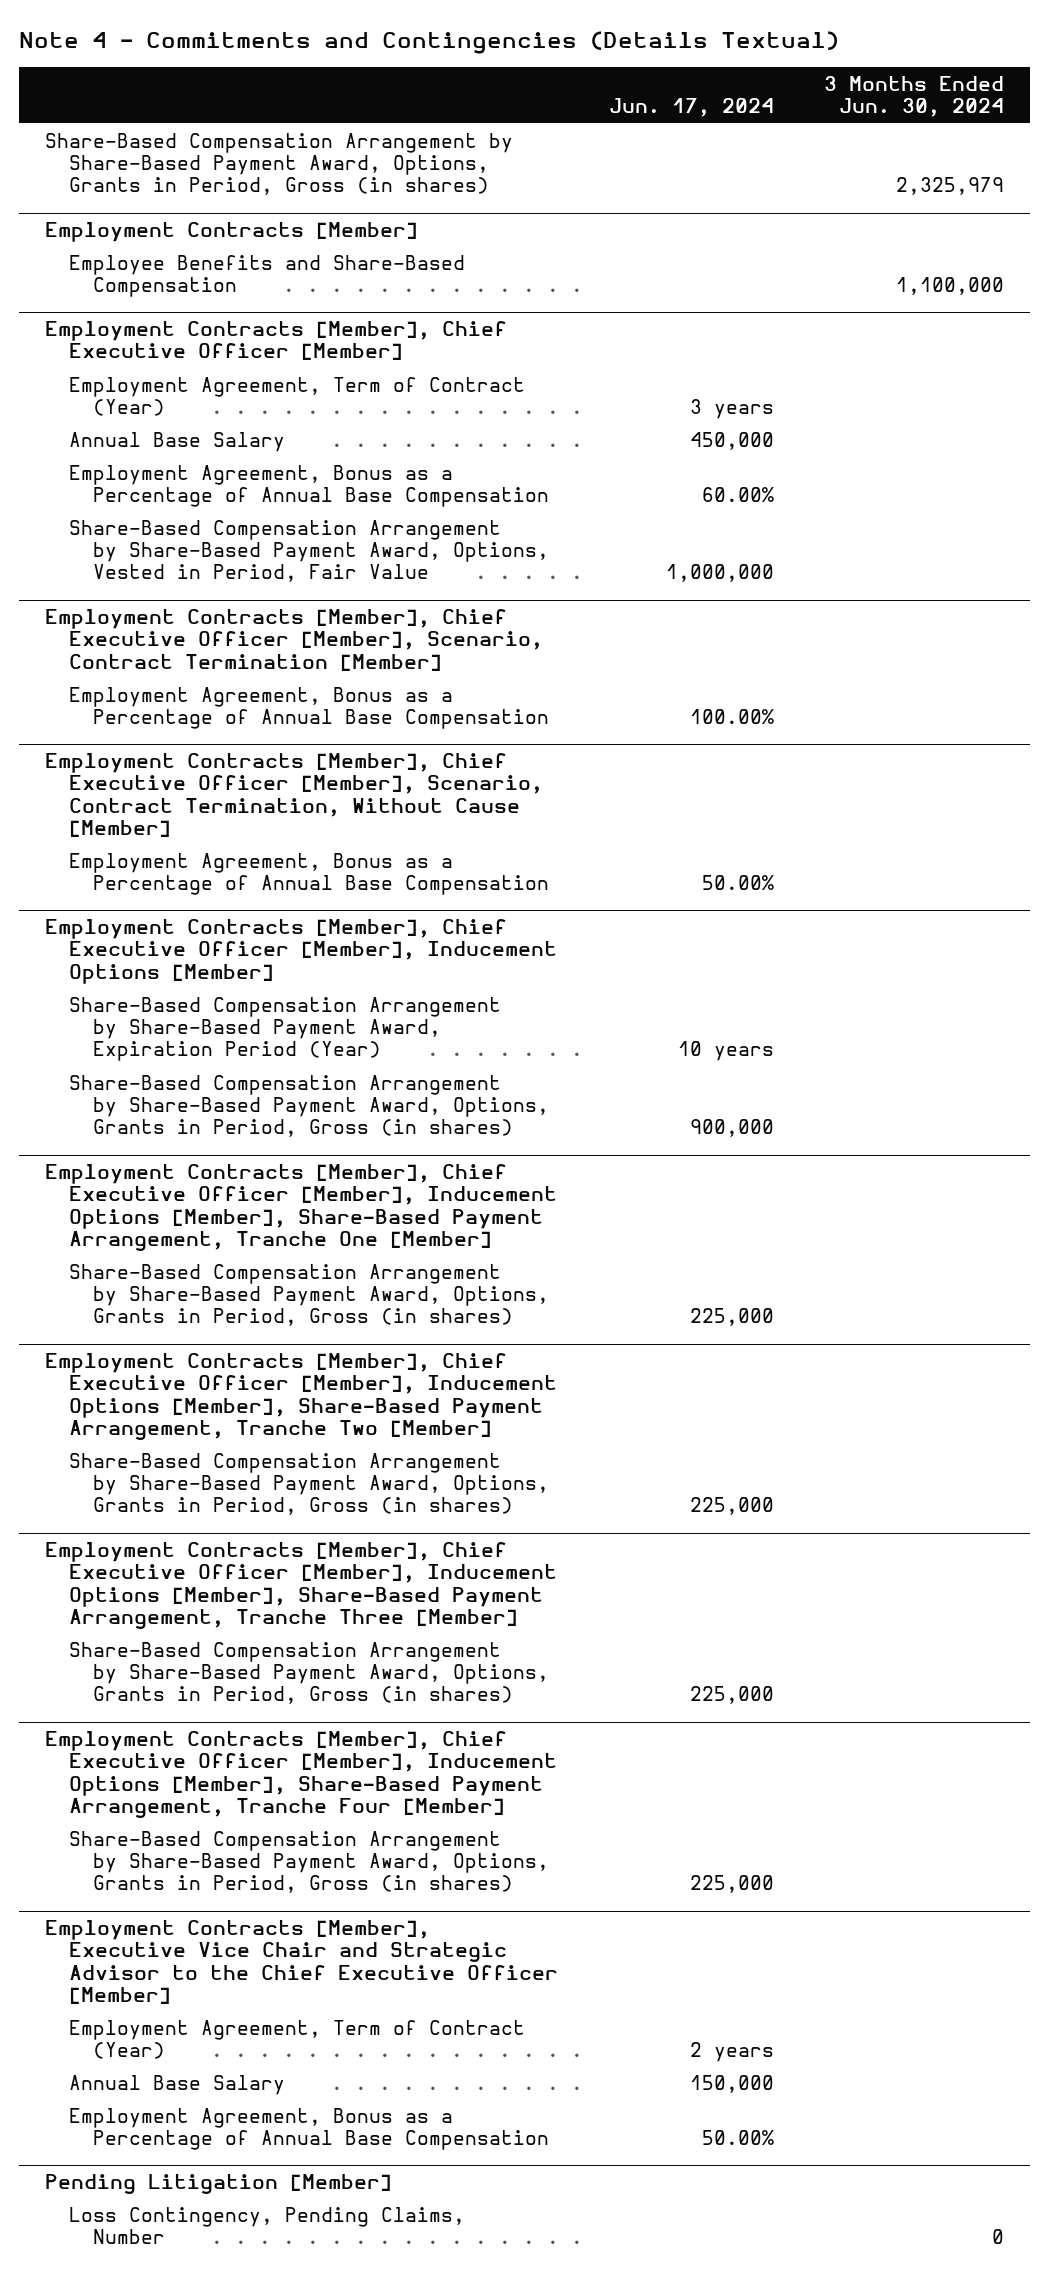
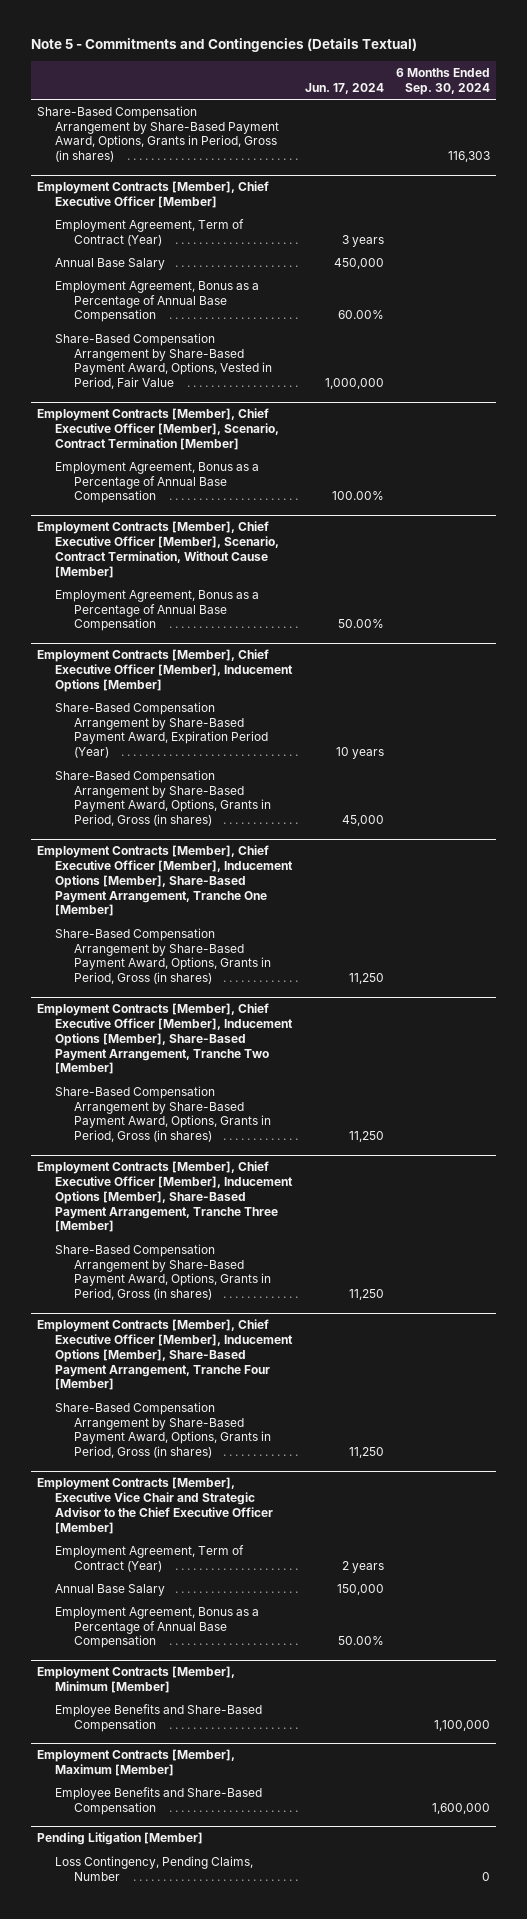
- Note 4 - Commitments and Contingencies (Details Textual)
+ Note 5 - Commitments and Contingencies (Details Textual)
- | Jun. 17, 2024 | 3 Months Ended Jun. 30, 2024
+ | Jun. 17, 2024 | 6 Months Ended Sep. 30, 2024
- Employment Contracts [Member]
- Employee Benefits and Share-Based Compensation | | 1,100,000
@ Employment Contracts [Member], Chief Executive Officer [Member], Inducement Options [Member]
- Share-Based Compensation Arrangement by Share-Based Payment Award, Options, Grants in Period, Gross (in shares) | 900,000 |
+ Share-Based Compensation Arrangement by Share-Based Payment Award, Options, Grants in Period, Gross (in shares) | 45,000 |
@ Employment Contracts [Member], Chief Executive Officer [Member], Inducement Options [Member], Share-Based Payment Arrangement, Tranche One [Member]
- Share-Based Compensation Arrangement by Share-Based Payment Award, Options, Grants in Period, Gross (in shares) | 225,000 |
+ Share-Based Compensation Arrangement by Share-Based Payment Award, Options, Grants in Period, Gross (in shares) | 11,250 |
@ Employment Contracts [Member], Chief Executive Officer [Member], Inducement Options [Member], Share-Based Payment Arrangement, Tranche Two [Member]
- Share-Based Compensation Arrangement by Share-Based Payment Award, Options, Grants in Period, Gross (in shares) | 225,000 |
+ Share-Based Compensation Arrangement by Share-Based Payment Award, Options, Grants in Period, Gross (in shares) | 11,250 |
@ Employment Contracts [Member], Chief Executive Officer [Member], Inducement Options [Member], Share-Based Payment Arrangement, Tranche Three [Member]
- Share-Based Compensation Arrangement by Share-Based Payment Award, Options, Grants in Period, Gross (in shares) | 225,000 |
+ Share-Based Compensation Arrangement by Share-Based Payment Award, Options, Grants in Period, Gross (in shares) | 11,250 |
@ Employment Contracts [Member], Chief Executive Officer [Member], Inducement Options [Member], Share-Based Payment Arrangement, Tranche Four [Member]
- Share-Based Compensation Arrangement by Share-Based Payment Award, Options, Grants in Period, Gross (in shares) | 225,000 |
+ Share-Based Compensation Arrangement by Share-Based Payment Award, Options, Grants in Period, Gross (in shares) | 11,250 |
+ Employment Contracts [Member], Minimum [Member]
+ Employee Benefits and Share-Based Compensation | | 1,100,000
+ Employment Contracts [Member], Maximum [Member]
+ Employee Benefits and Share-Based Compensation | | 1,600,000

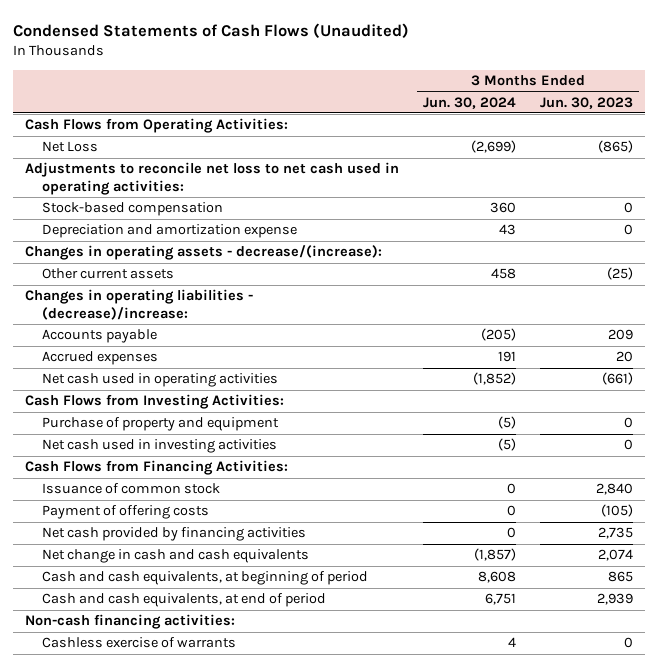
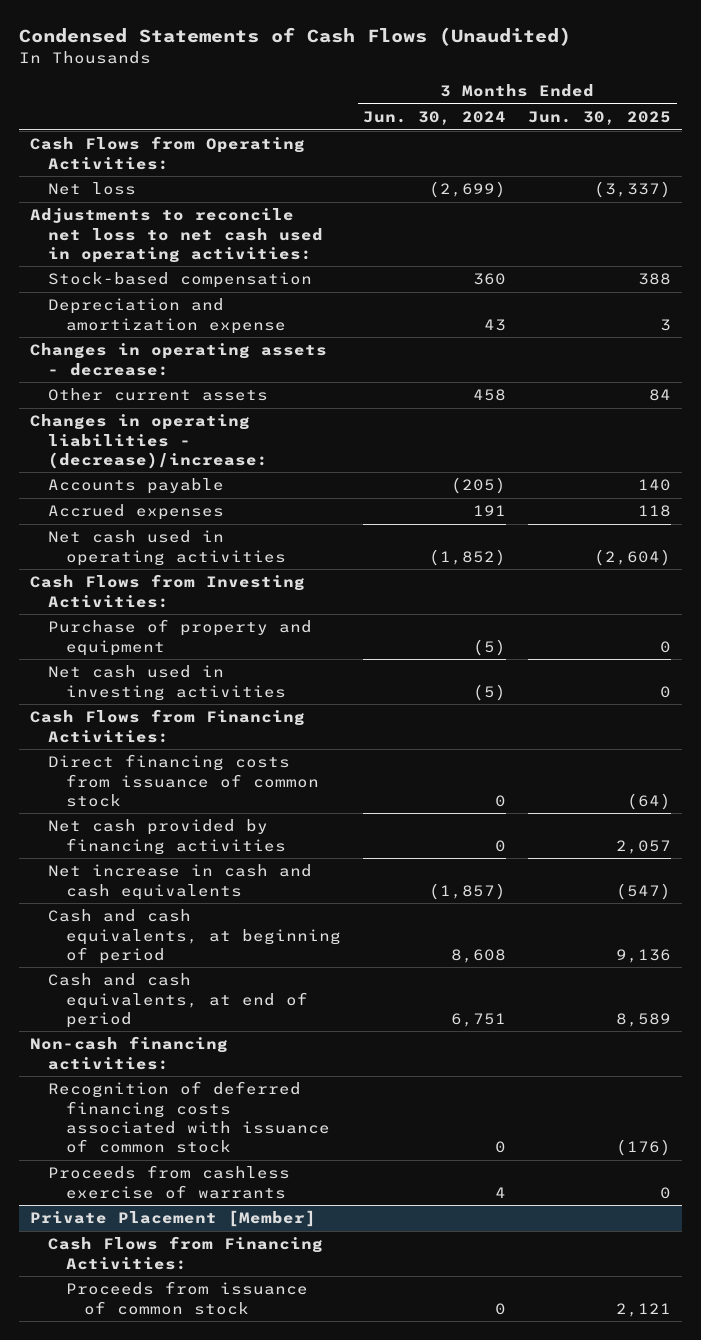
- | 3 Months Ended Jun. 30, 2024 | 3 Months Ended Jun. 30, 2023
+ | 3 Months Ended Jun. 30, 2024 | 3 Months Ended Jun. 30, 2025
- Net Loss | (2,699) | (865)
+ Net loss | (2,699) | (3,337)
- Changes in operating assets - decrease/(increase):
+ Changes in operating assets - decrease:
- Issuance of common stock | 0 | 2,840
- Payment of offering costs | 0 | (105)
+ Direct financing costs from issuance of common stock | 0 | (64)
- Net change in cash and cash equivalents | (1,857) | 2,074
+ Net increase in cash and cash equivalents | (1,857) | (547)
- Cashless exercise of warrants | 4 | 0
+ Recognition of deferred financing costs associated with issuance of common stock | 0 | (176)
+ Proceeds from cashless exercise of warrants | 4 | 0
+ Private Placement [Member]
+ Cash Flows from Financing Activities:
+ Proceeds from issuance of common stock | 0 | 2,121

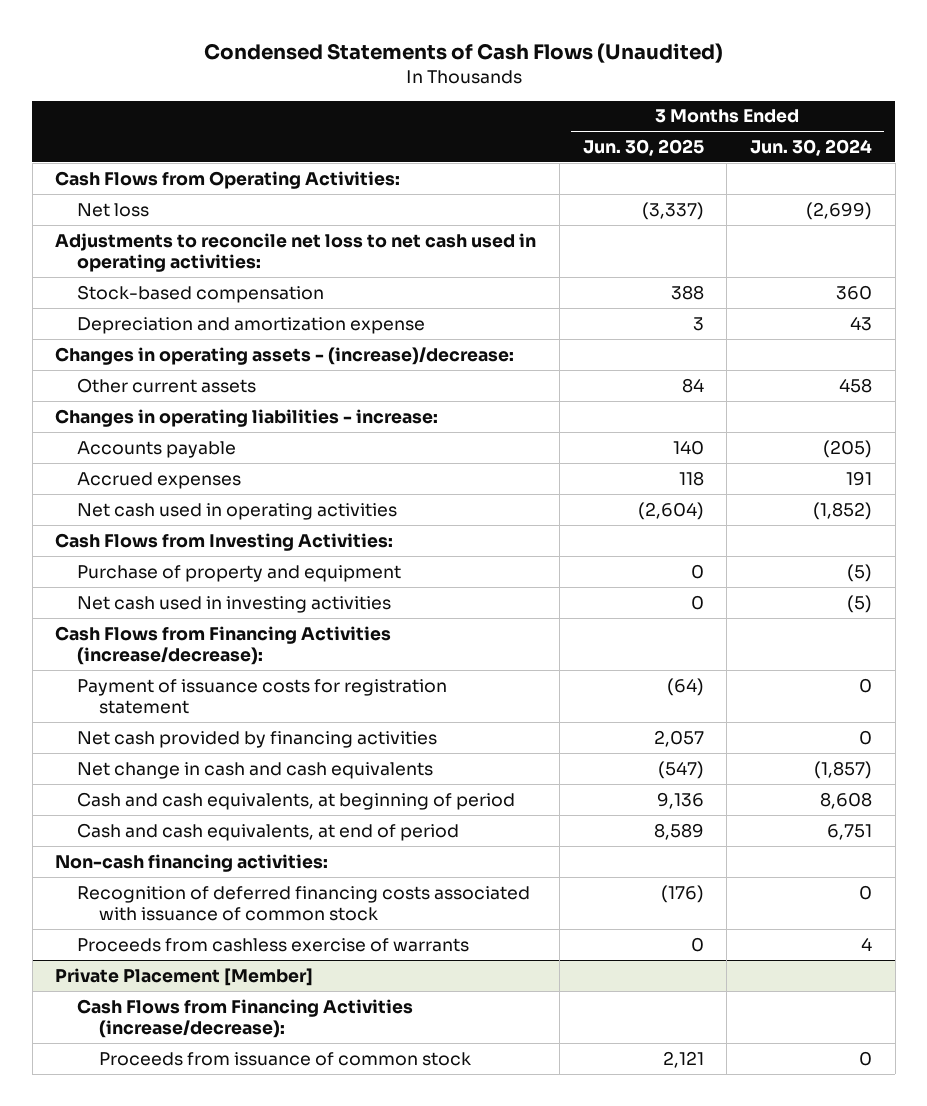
- | 3 Months Ended Jun. 30, 2024 | 3 Months Ended Jun. 30, 2025
+ | 3 Months Ended Jun. 30, 2025 | 3 Months Ended Jun. 30, 2024
- Changes in operating assets - decrease:
+ Changes in operating assets - (increase)/decrease:
- Changes in operating liabilities - (decrease)/increase:
+ Changes in operating liabilities - increase:
- Cash Flows from Financing Activities:
- Direct financing costs from issuance of common stock | 0 | (64)
+ Cash Flows from Financing Activities (increase/decrease):
+ Payment of issuance costs for registration statement | (64) | 0
- Net increase in cash and cash equivalents | (1,857) | (547)
+ Net change in cash and cash equivalents | (547) | (1,857)
@ Private Placement [Member]
- Cash Flows from Financing Activities:
+ Cash Flows from Financing Activities (increase/decrease):

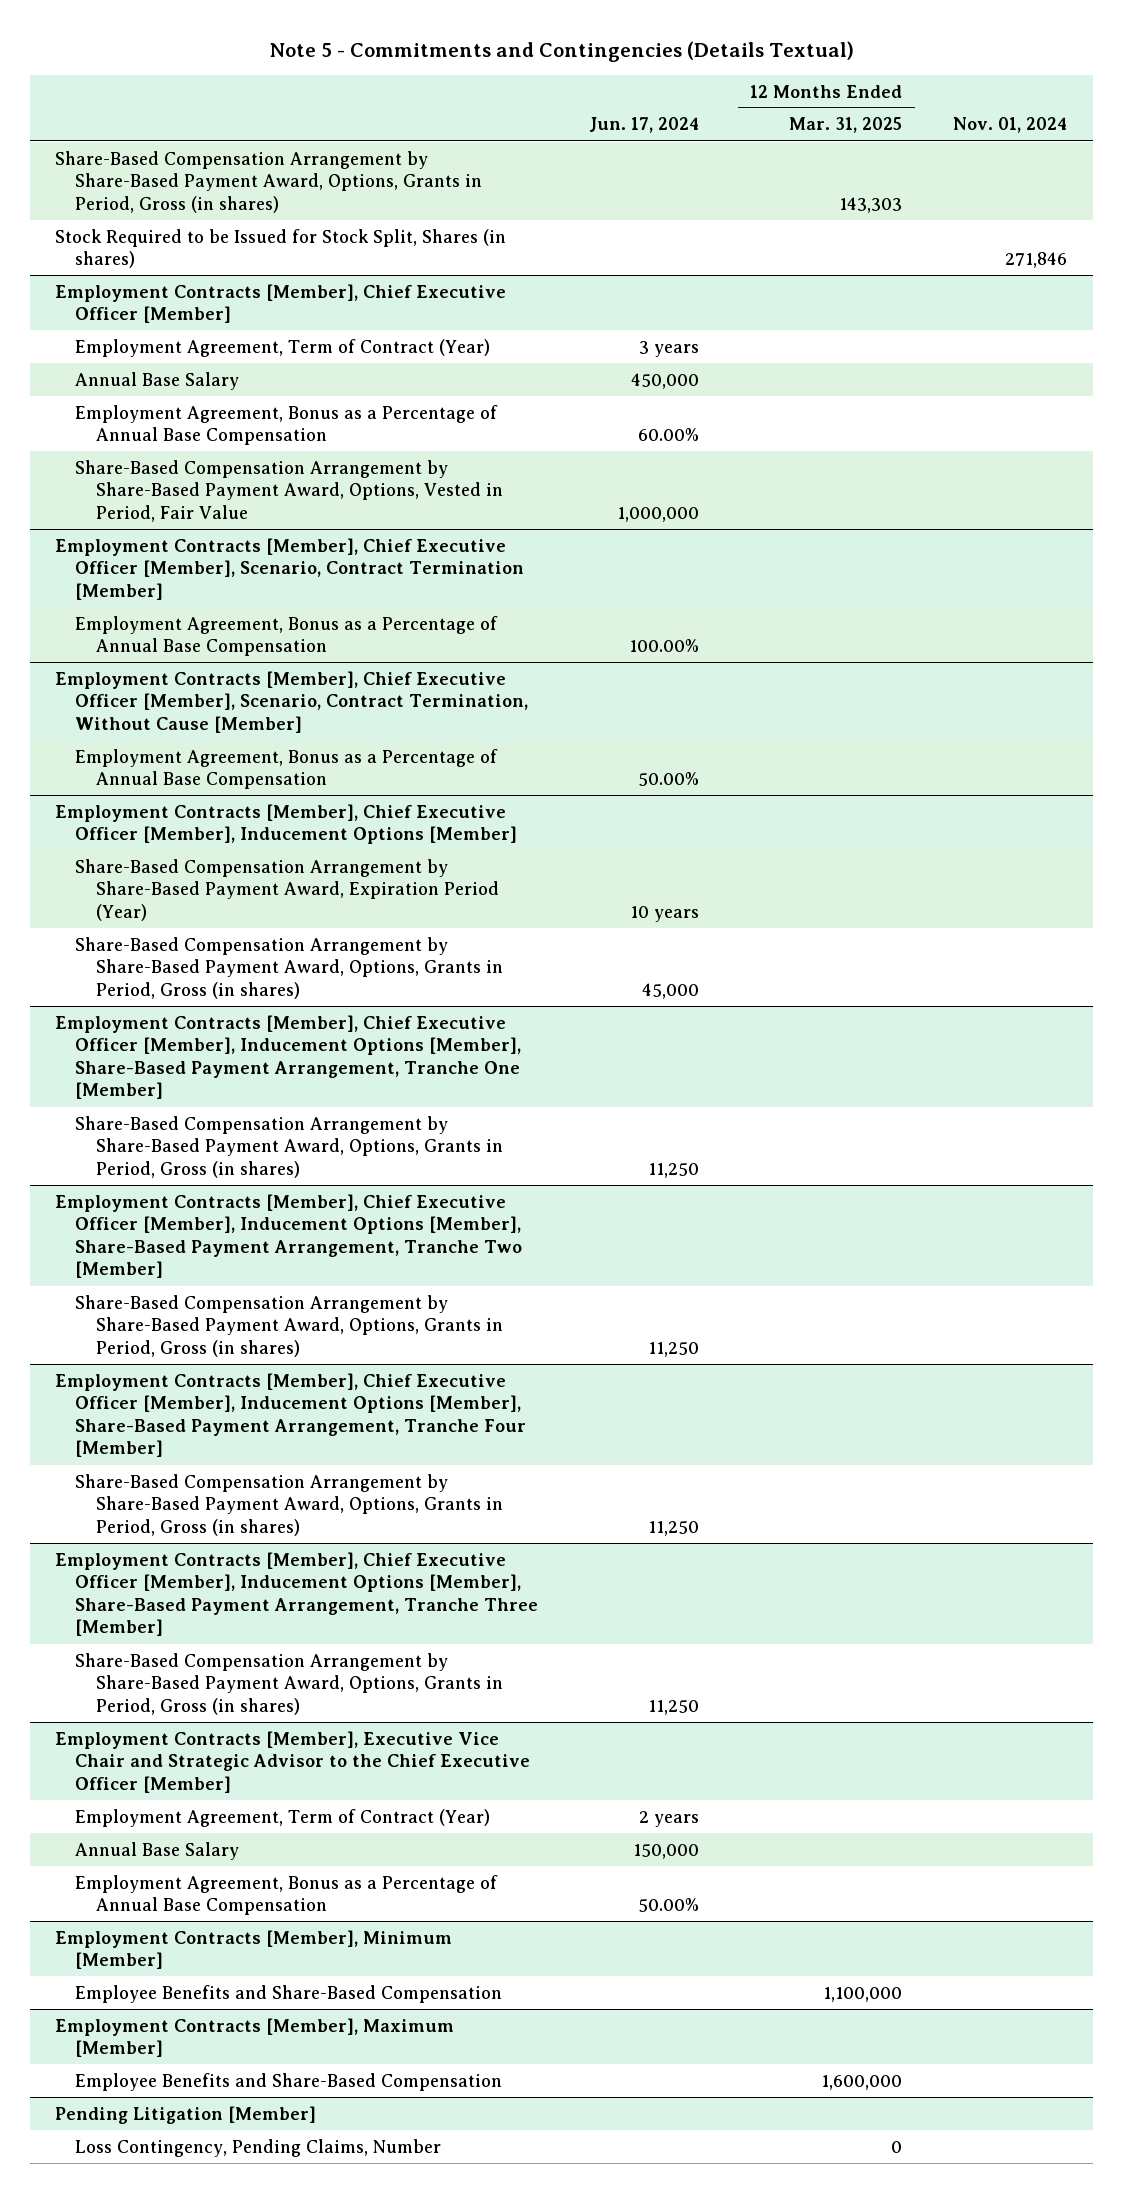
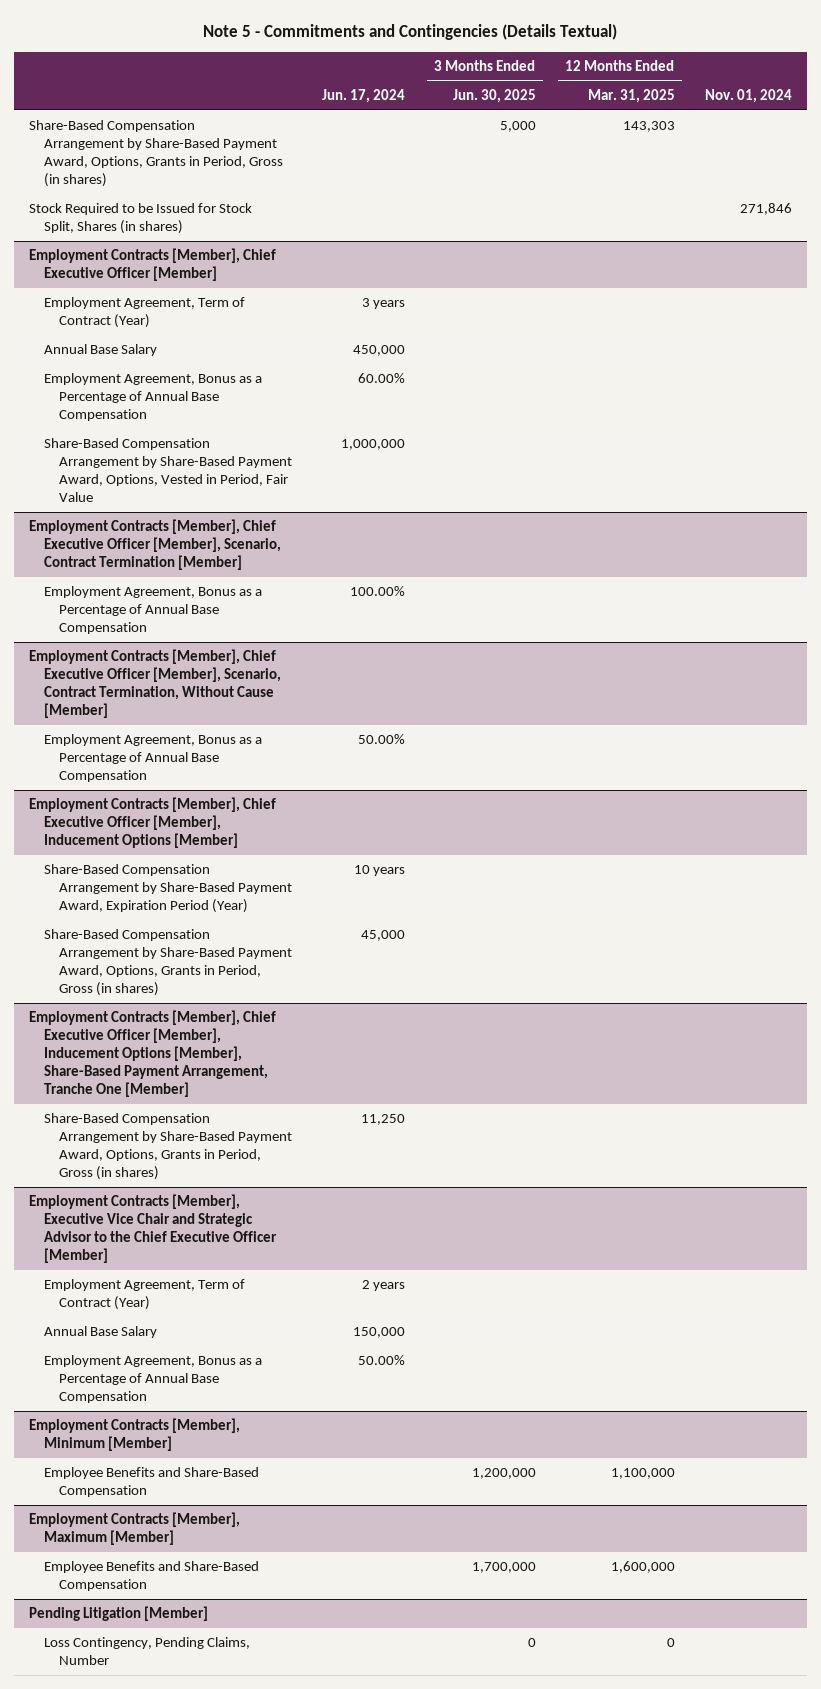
- | Jun. 17, 2024 | 12 Months Ended Mar. 31, 2025 | Nov. 01, 2024
+ | Jun. 17, 2024 | 3 Months Ended Jun. 30, 2025 | 12 Months Ended Mar. 31, 2025 | Nov. 01, 2024
- Employment Contracts [Member], Chief Executive Officer [Member], Inducement Options [Member], Share-Based Payment Arrangement, Tranche Two [Member]
- Share-Based Compensation Arrangement by Share-Based Payment Award, Options, Grants in Period, Gross (in shares) | 11,250 | |
- Employment Contracts [Member], Chief Executive Officer [Member], Inducement Options [Member], Share-Based Payment Arrangement, Tranche Four [Member]
- Share-Based Compensation Arrangement by Share-Based Payment Award, Options, Grants in Period, Gross (in shares) | 11,250 | |
- Employment Contracts [Member], Chief Executive Officer [Member], Inducement Options [Member], Share-Based Payment Arrangement, Tranche Three [Member]
- Share-Based Compensation Arrangement by Share-Based Payment Award, Options, Grants in Period, Gross (in shares) | 11,250 | |

